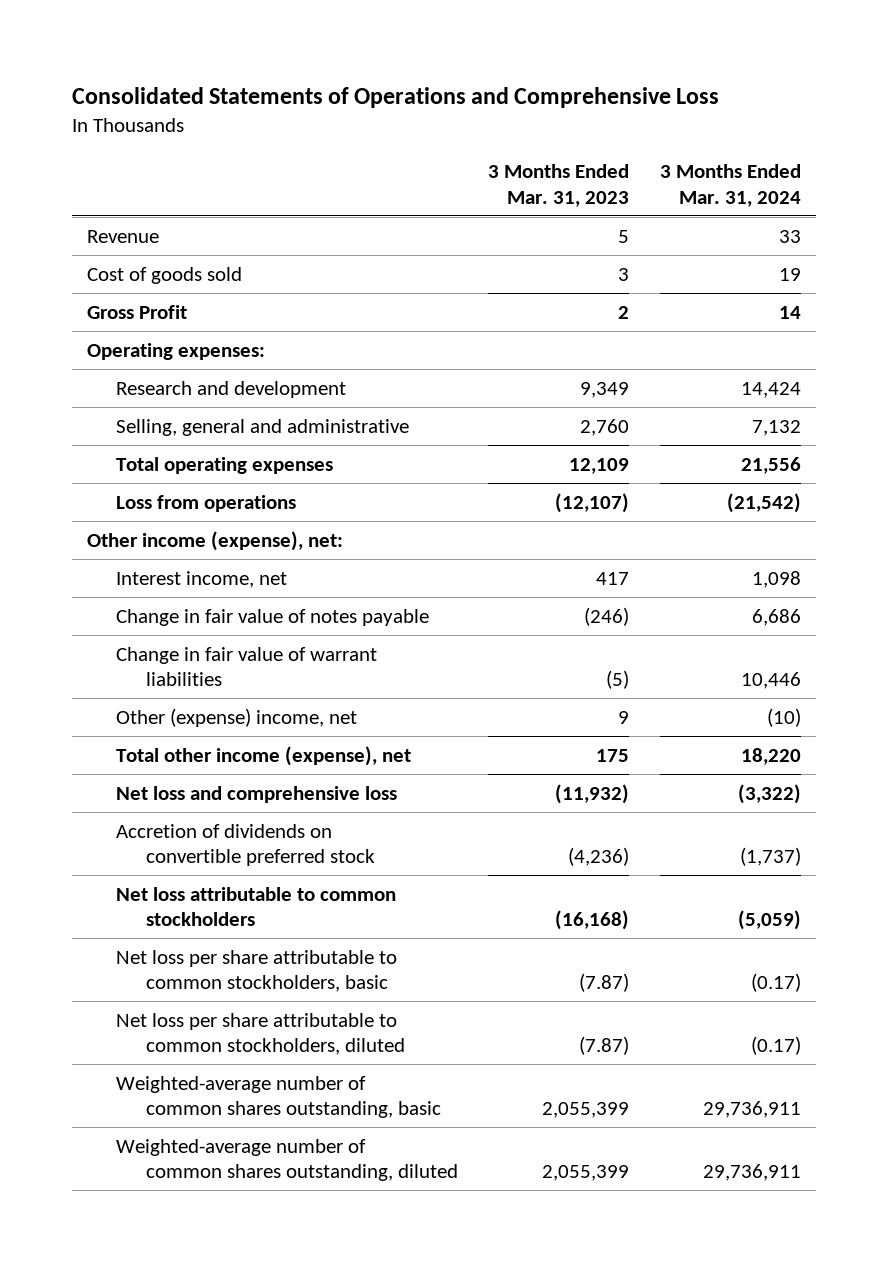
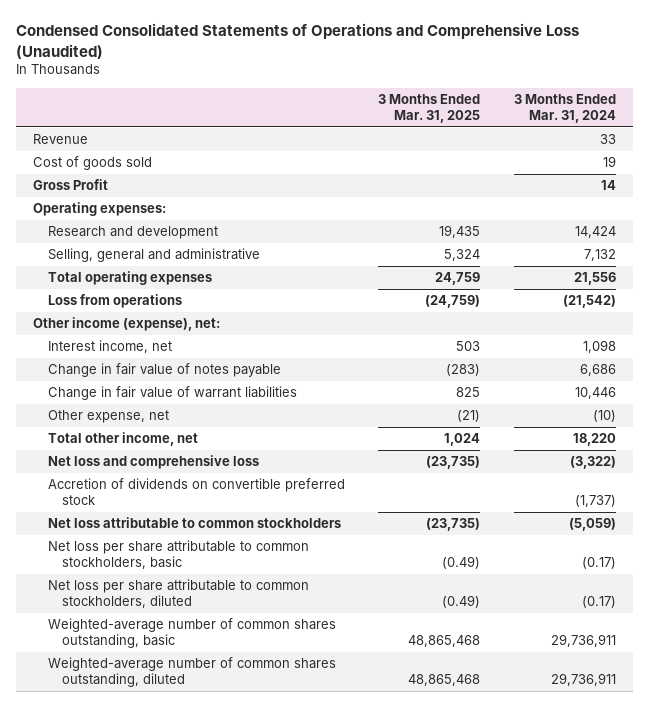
- Consolidated Statements of Operations and Comprehensive Loss
+ Condensed Consolidated Statements of Operations and Comprehensive Loss (Unaudited)
- | 3 Months Ended Mar. 31, 2023 | 3 Months Ended Mar. 31, 2024
+ | 3 Months Ended Mar. 31, 2025 | 3 Months Ended Mar. 31, 2024
- Other (expense) income, net | 9 | (10)
- Total other income (expense), net | 175 | 18,220
+ Other expense, net | (21) | (10)
+ Total other income, net | 1,024 | 18,220

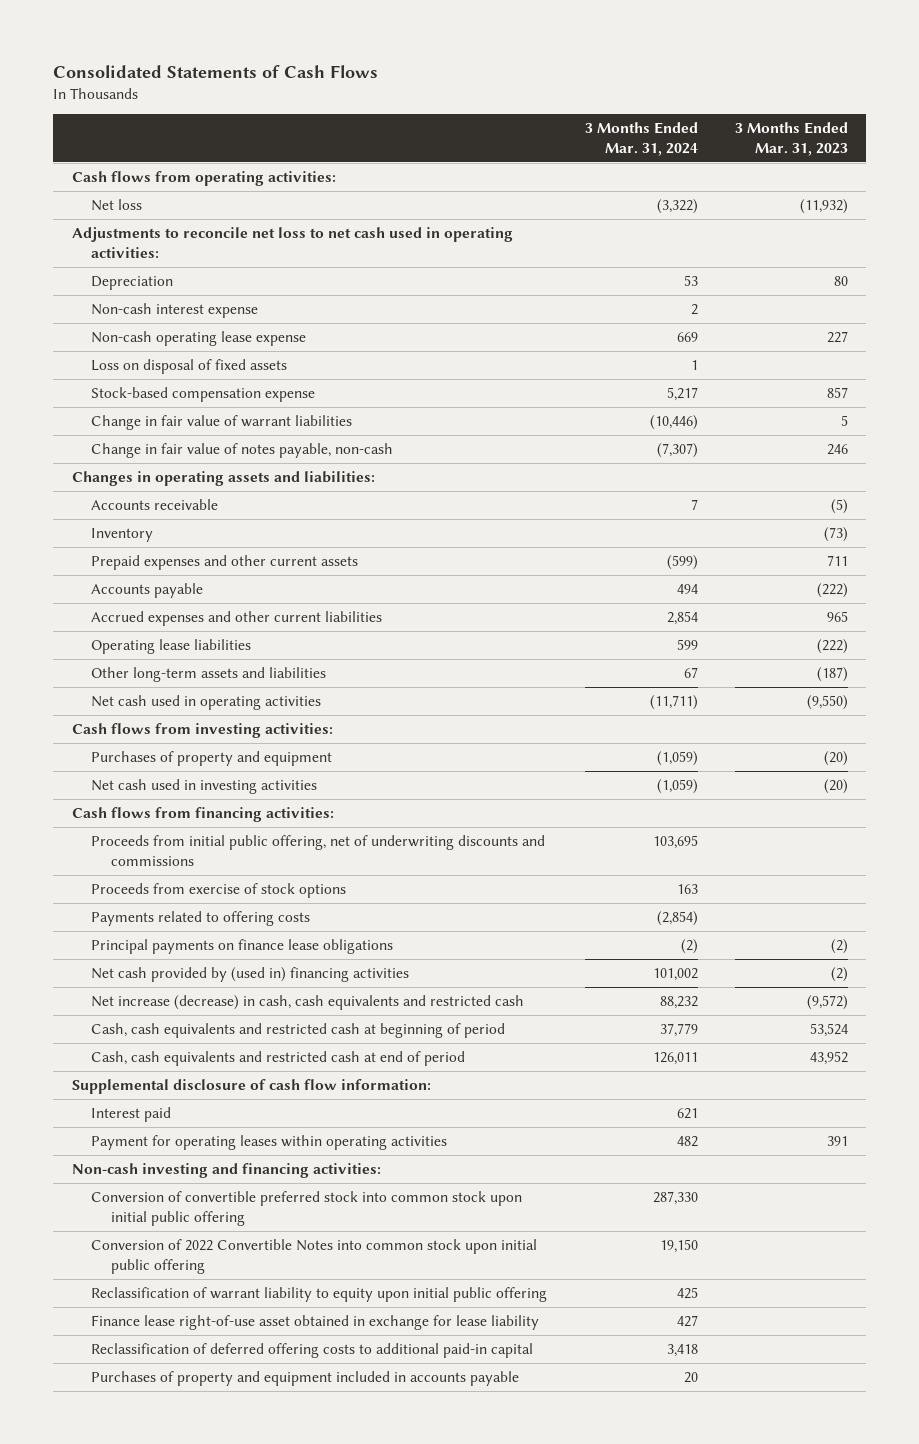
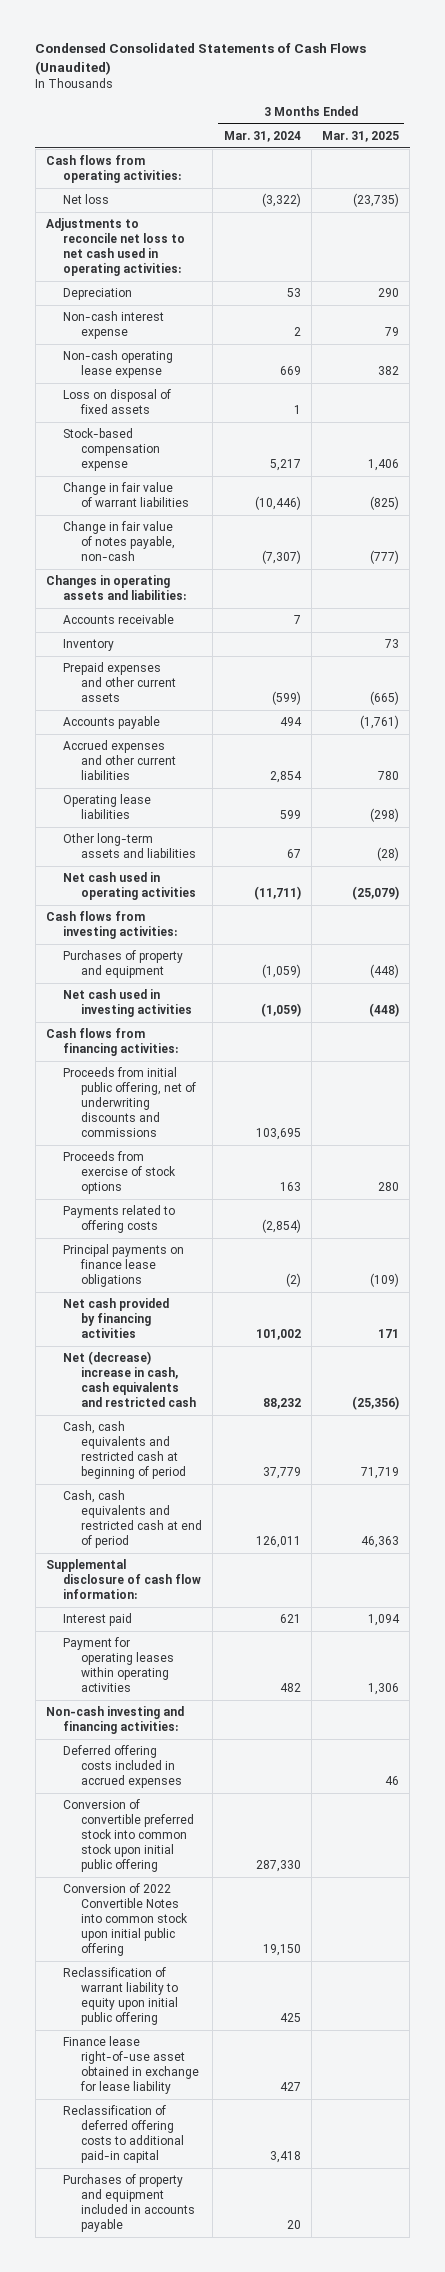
- Consolidated Statements of Cash Flows
+ Condensed Consolidated Statements of Cash Flows (Unaudited)
- | 3 Months Ended Mar. 31, 2024 | 3 Months Ended Mar. 31, 2023
+ | 3 Months Ended Mar. 31, 2024 | 3 Months Ended Mar. 31, 2025
- Net cash provided by (used in) financing activities | 101,002 | (2)
- Net increase (decrease) in cash, cash equivalents and restricted cash | 88,232 | (9,572)
+ Net cash provided by financing activities | 101,002 | 171
+ Net (decrease) increase in cash, cash equivalents and restricted cash | 88,232 | (25,356)
+ Deferred offering costs included in accrued expenses | | 46

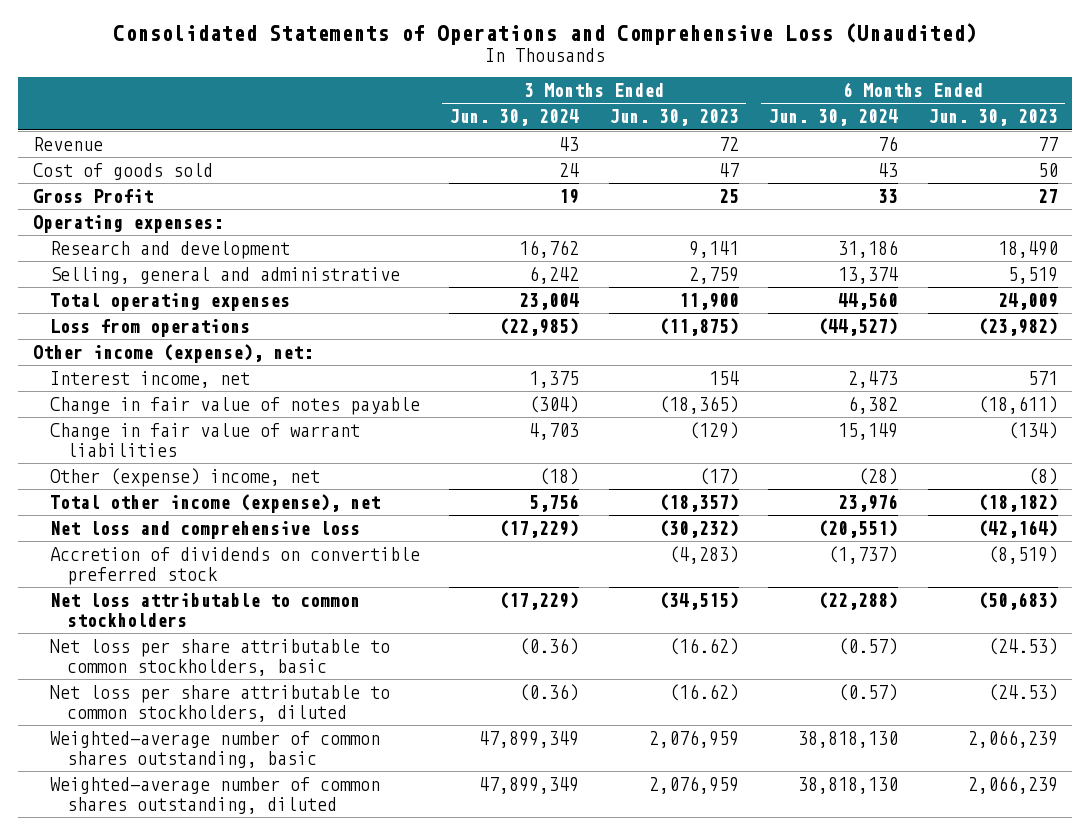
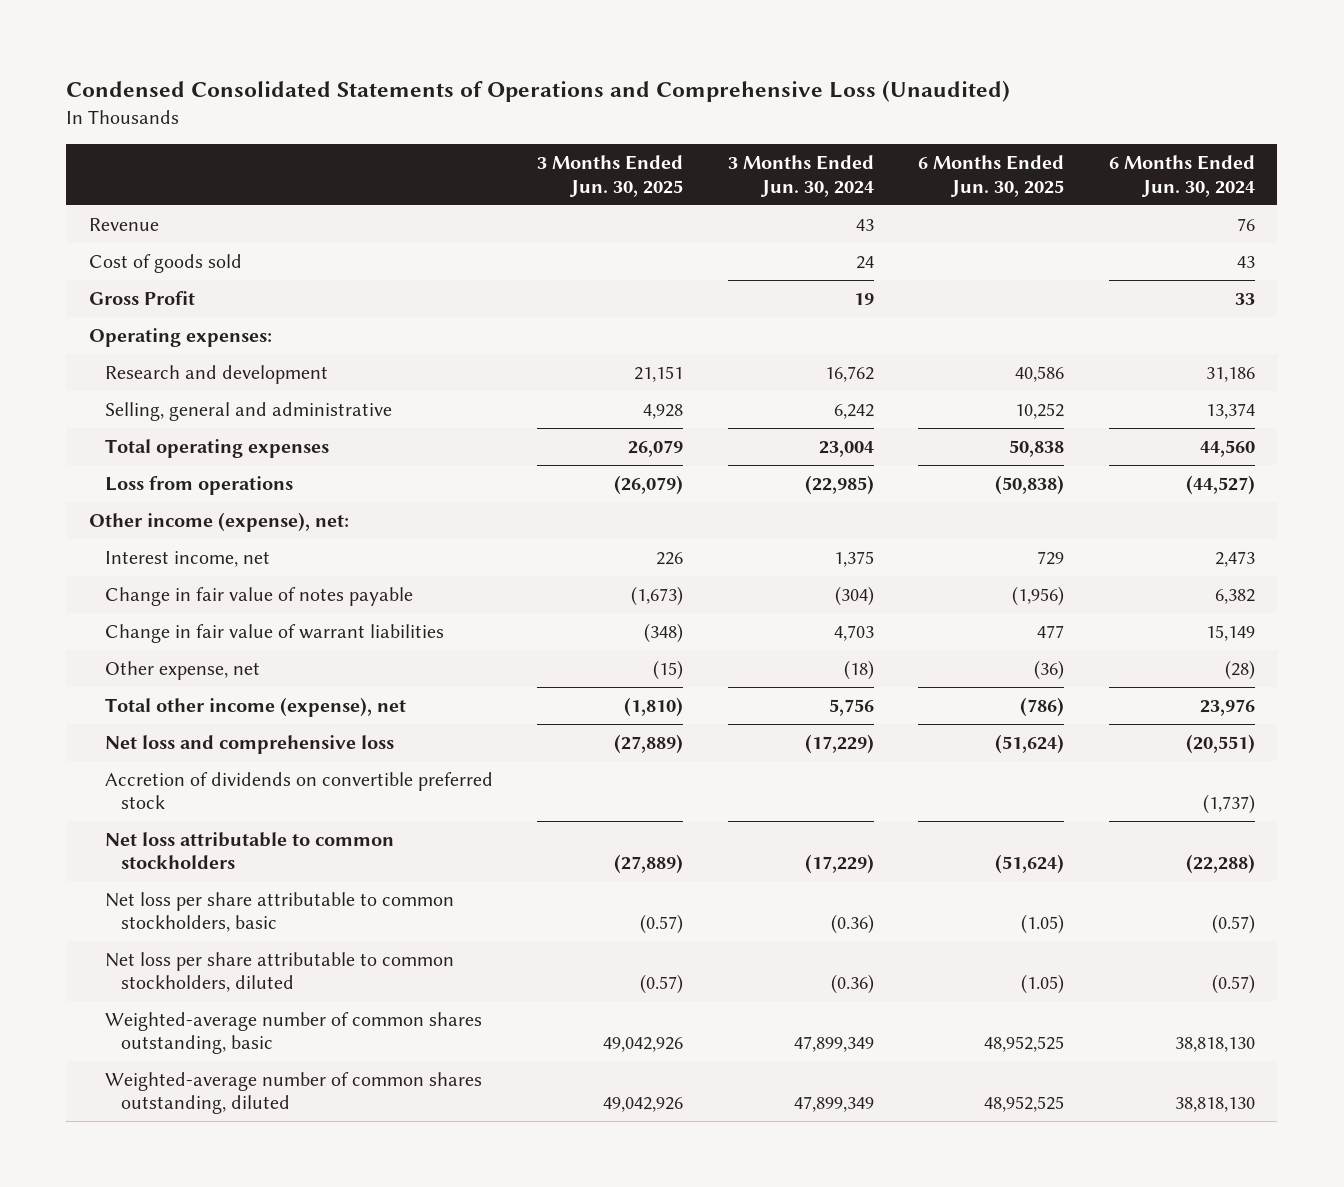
- Consolidated Statements of Operations and Comprehensive Loss (Unaudited)
+ Condensed Consolidated Statements of Operations and Comprehensive Loss (Unaudited)
- | 3 Months Ended Jun. 30, 2024 | 3 Months Ended Jun. 30, 2023 | 6 Months Ended Jun. 30, 2024 | 6 Months Ended Jun. 30, 2023
+ | 3 Months Ended Jun. 30, 2025 | 3 Months Ended Jun. 30, 2024 | 6 Months Ended Jun. 30, 2025 | 6 Months Ended Jun. 30, 2024
- Other (expense) income, net | (18) | (17) | (28) | (8)
+ Other expense, net | (15) | (18) | (36) | (28)

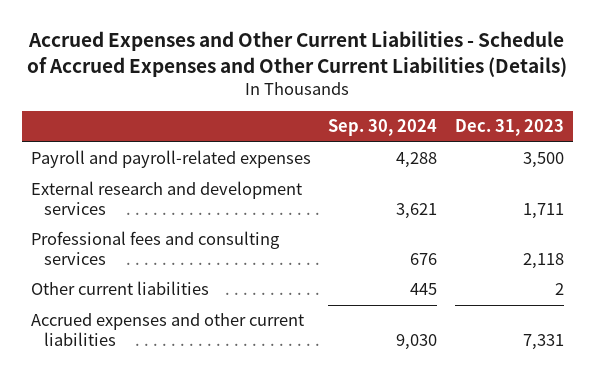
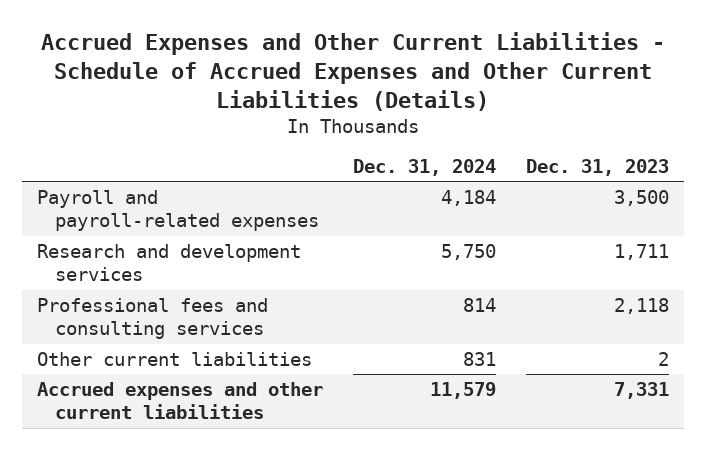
- | Sep. 30, 2024 | Dec. 31, 2023
+ | Dec. 31, 2024 | Dec. 31, 2023
- External research and development services | 3,621 | 1,711
+ Research and development services | 5,750 | 1,711

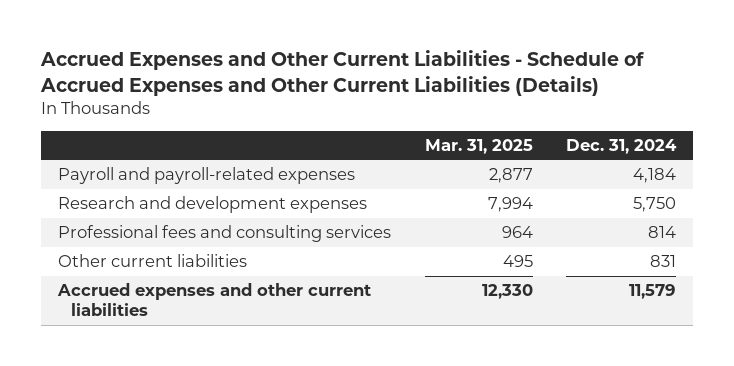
- | Dec. 31, 2024 | Dec. 31, 2023
+ | Mar. 31, 2025 | Dec. 31, 2024
- Research and development services | 5,750 | 1,711
+ Research and development expenses | 7,994 | 5,750

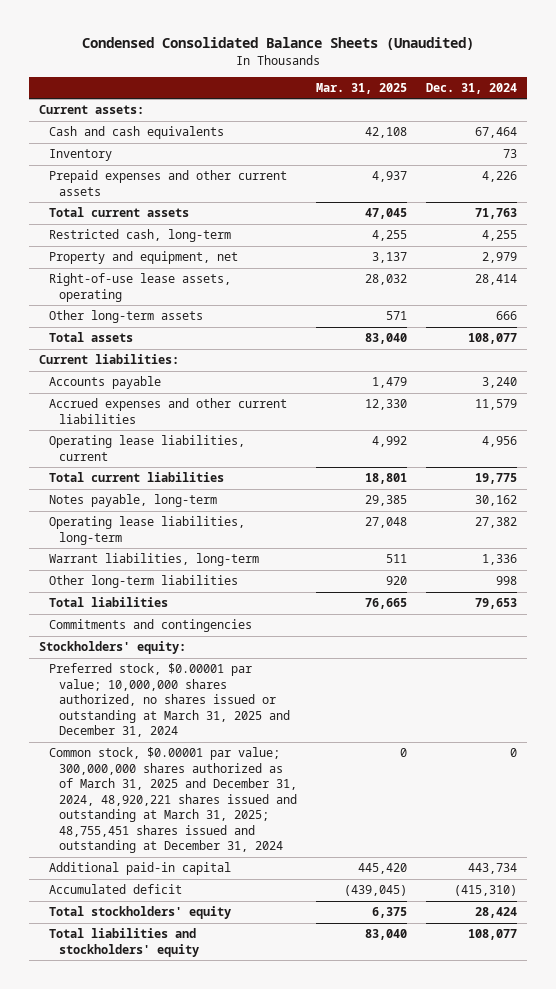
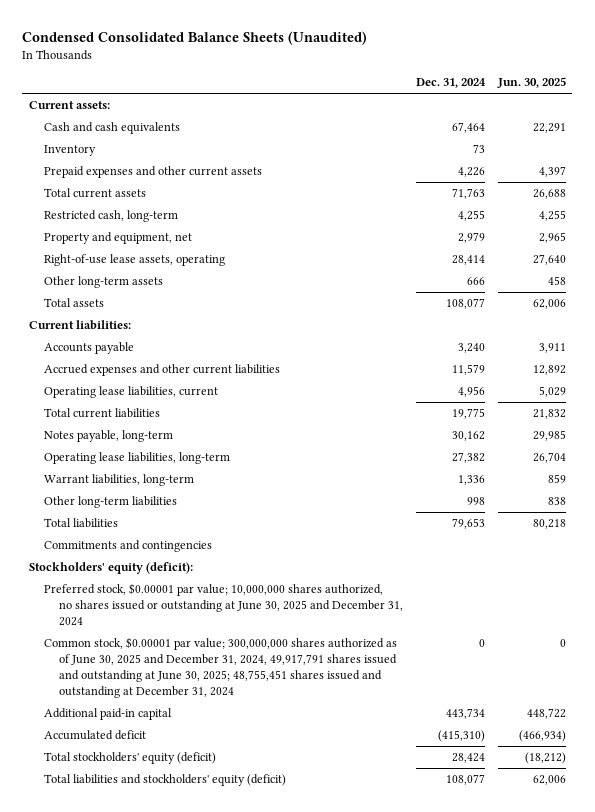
- | Mar. 31, 2025 | Dec. 31, 2024
+ | Dec. 31, 2024 | Jun. 30, 2025
- Stockholders' equity:
- Preferred stock, $0.00001 par value; 10,000,000 shares authorized, no shares issued or outstanding at March 31, 2025 and December 31, 2024
- Common stock, $0.00001 par value; 300,000,000 shares authorized as of March 31, 2025 and December 31, 2024, 48,920,221 shares issued and outstanding at March 31, 2025; 48,755,451 shares issued and outstanding at December 31, 2024 | 0 | 0
+ Stockholders' equity (deficit):
+ Preferred stock, $0.00001 par value; 10,000,000 shares authorized, no shares issued or outstanding at June 30, 2025 and December 31, 2024
+ Common stock, $0.00001 par value; 300,000,000 shares authorized as of June 30, 2025 and December 31, 2024, 49,917,791 shares issued and outstanding at June 30, 2025; 48,755,451 shares issued and outstanding at December 31, 2024 | 0 | 0
- Total stockholders' equity | 6,375 | 28,424
- Total liabilities and stockholders' equity | 83,040 | 108,077
+ Total stockholders' equity (deficit) | 28,424 | (18,212)
+ Total liabilities and stockholders' equity (deficit) | 108,077 | 62,006

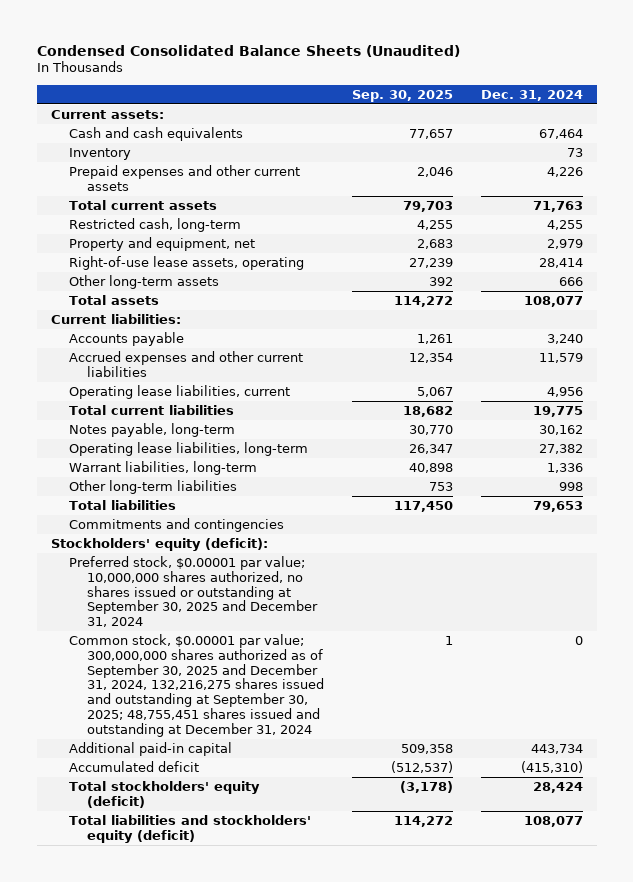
- | Dec. 31, 2024 | Jun. 30, 2025
+ | Sep. 30, 2025 | Dec. 31, 2024
- Preferred stock, $0.00001 par value; 10,000,000 shares authorized, no shares issued or outstanding at June 30, 2025 and December 31, 2024
- Common stock, $0.00001 par value; 300,000,000 shares authorized as of June 30, 2025 and December 31, 2024, 49,917,791 shares issued and outstanding at June 30, 2025; 48,755,451 shares issued and outstanding at December 31, 2024 | 0 | 0
+ Preferred stock, $0.00001 par value; 10,000,000 shares authorized, no shares issued or outstanding at September 30, 2025 and December 31, 2024
+ Common stock, $0.00001 par value; 300,000,000 shares authorized as of September 30, 2025 and December 31, 2024, 132,216,275 shares issued and outstanding at September 30, 2025; 48,755,451 shares issued and outstanding at December 31, 2024 | 1 | 0

